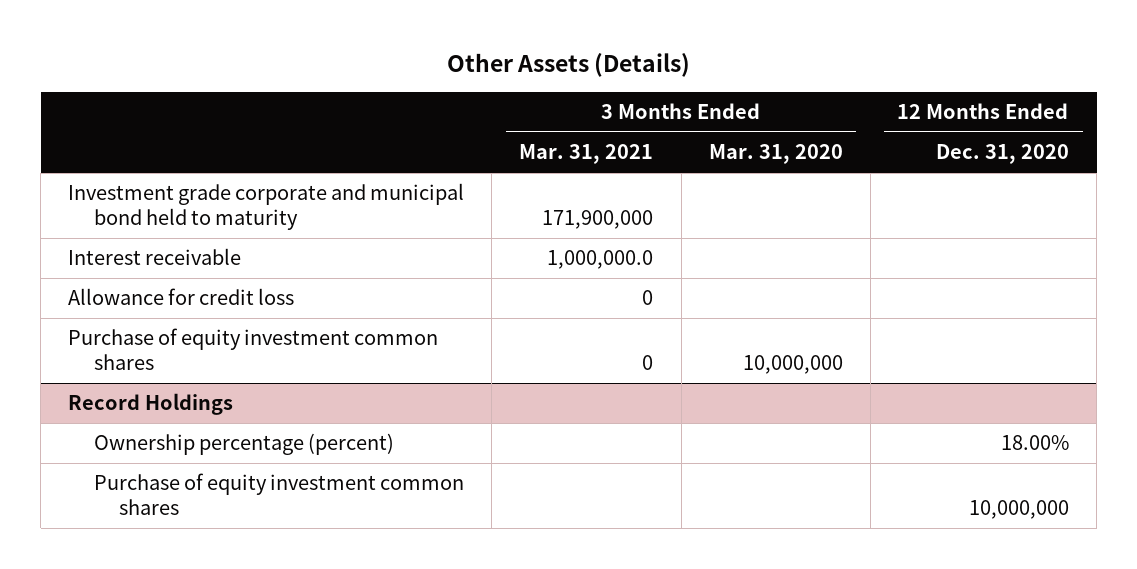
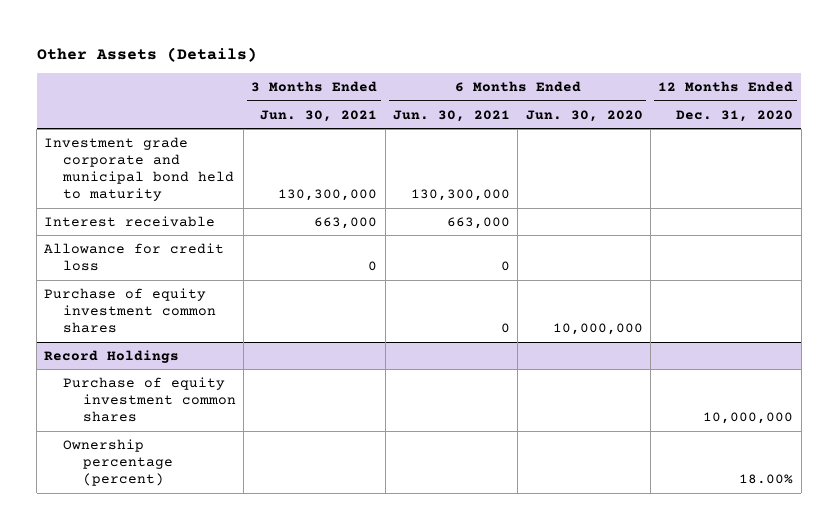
- | 3 Months Ended Mar. 31, 2021 | 3 Months Ended Mar. 31, 2020 | 12 Months Ended Dec. 31, 2020
+ | 3 Months Ended Jun. 30, 2021 | 6 Months Ended Jun. 30, 2021 | 6 Months Ended Jun. 30, 2020 | 12 Months Ended Dec. 31, 2020
@ Record Holdings
moved down: Ownership percentage (percent) | | | | 18.00%

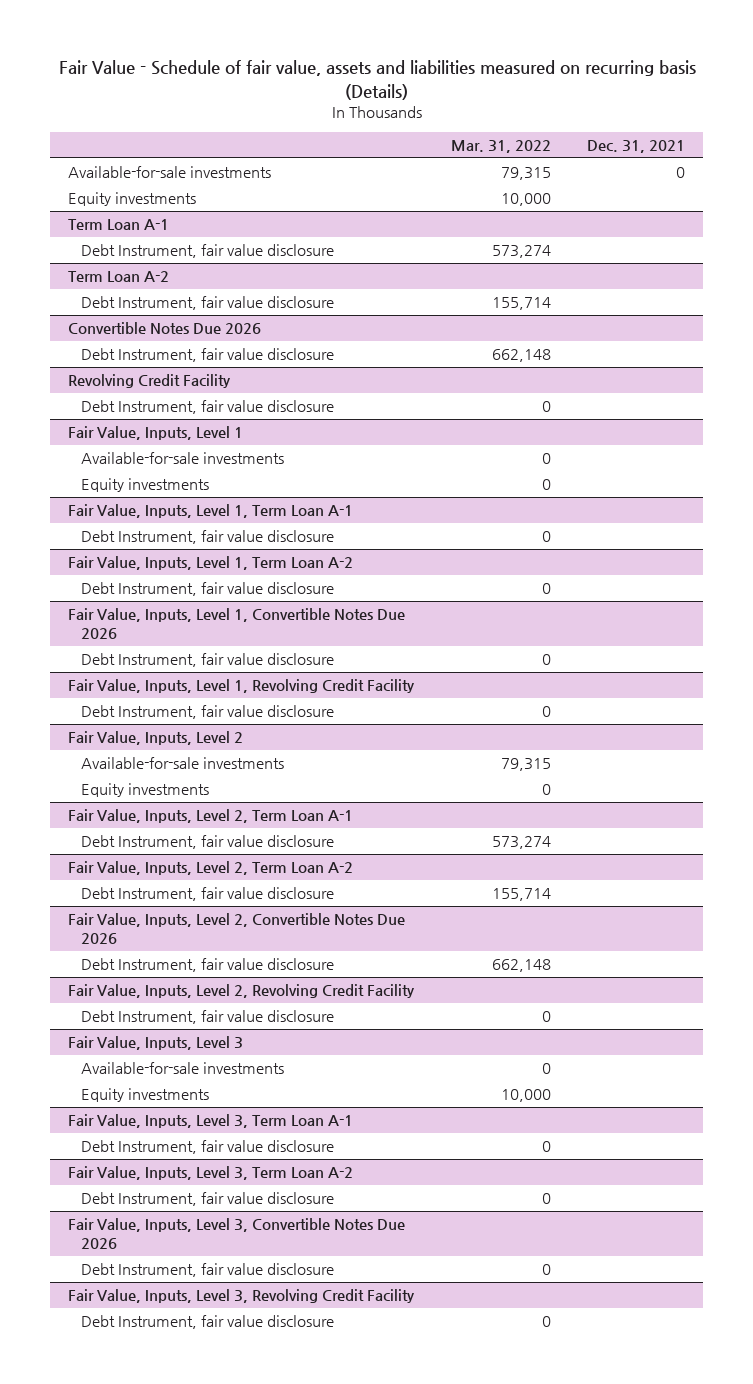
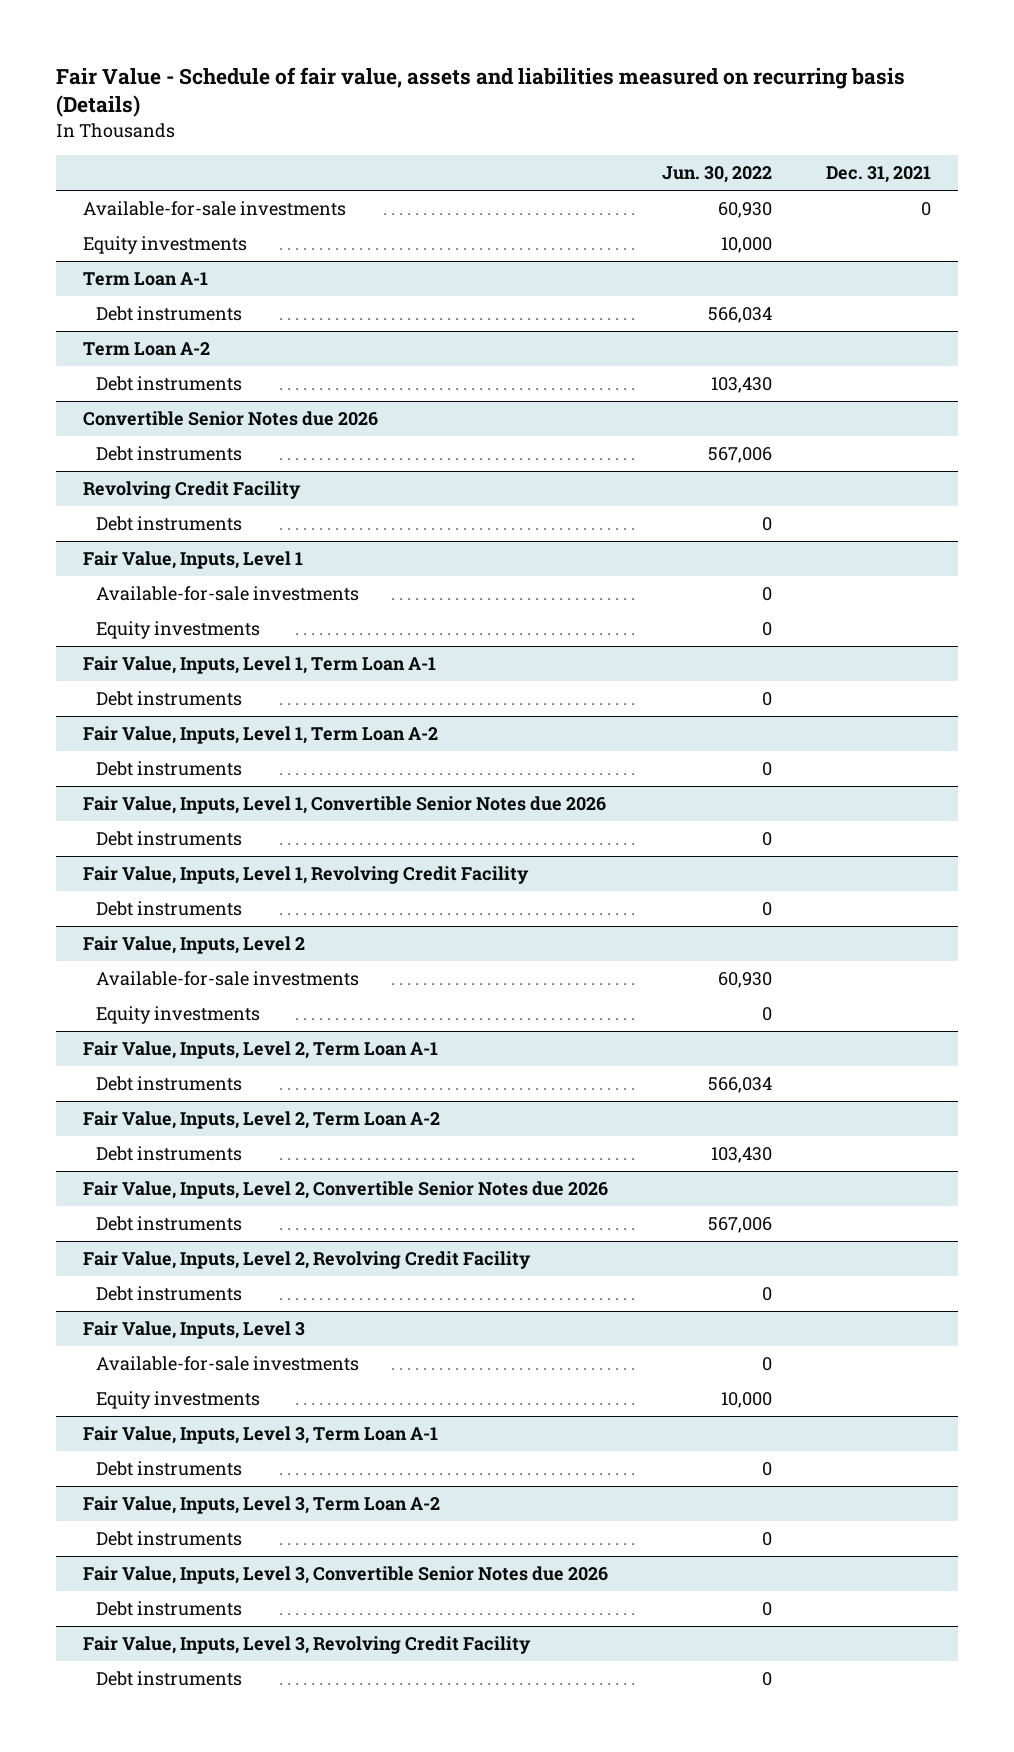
- | Mar. 31, 2022 | Dec. 31, 2021
+ | Jun. 30, 2022 | Dec. 31, 2021
@ Term Loan A-1
- Debt Instrument, fair value disclosure | 573,274 |
+ Debt instruments | 566,034 |
@ Term Loan A-2
- Debt Instrument, fair value disclosure | 155,714 |
- Convertible Notes Due 2026
- Debt Instrument, fair value disclosure | 662,148 |
@ Term Loan A-2
+ Debt instruments | 103,430 |
+ Convertible Senior Notes due 2026
+ Debt instruments | 567,006 |
@ Revolving Credit Facility
- Debt Instrument, fair value disclosure | 0 |
+ Debt instruments | 0 |
@ Fair Value, Inputs, Level 1, Term Loan A-1
- Debt Instrument, fair value disclosure | 0 |
+ Debt instruments | 0 |
@ Fair Value, Inputs, Level 1, Term Loan A-2
- Debt Instrument, fair value disclosure | 0 |
- Fair Value, Inputs, Level 1, Convertible Notes Due 2026
- Debt Instrument, fair value disclosure | 0 |
@ Fair Value, Inputs, Level 1, Term Loan A-2
+ Debt instruments | 0 |
+ Fair Value, Inputs, Level 1, Convertible Senior Notes due 2026
+ Debt instruments | 0 |
@ Fair Value, Inputs, Level 1, Revolving Credit Facility
- Debt Instrument, fair value disclosure | 0 |
+ Debt instruments | 0 |
@ Fair Value, Inputs, Level 2, Term Loan A-1
- Debt Instrument, fair value disclosure | 573,274 |
+ Debt instruments | 566,034 |
@ Fair Value, Inputs, Level 2, Term Loan A-2
- Debt Instrument, fair value disclosure | 155,714 |
- Fair Value, Inputs, Level 2, Convertible Notes Due 2026
- Debt Instrument, fair value disclosure | 662,148 |
@ Fair Value, Inputs, Level 2, Term Loan A-2
+ Debt instruments | 103,430 |
+ Fair Value, Inputs, Level 2, Convertible Senior Notes due 2026
+ Debt instruments | 567,006 |
@ Fair Value, Inputs, Level 2, Revolving Credit Facility
- Debt Instrument, fair value disclosure | 0 |
+ Debt instruments | 0 |
@ Fair Value, Inputs, Level 3, Term Loan A-1
- Debt Instrument, fair value disclosure | 0 |
+ Debt instruments | 0 |
@ Fair Value, Inputs, Level 3, Term Loan A-2
- Debt Instrument, fair value disclosure | 0 |
- Fair Value, Inputs, Level 3, Convertible Notes Due 2026
- Debt Instrument, fair value disclosure | 0 |
@ Fair Value, Inputs, Level 3, Term Loan A-2
+ Debt instruments | 0 |
+ Fair Value, Inputs, Level 3, Convertible Senior Notes due 2026
+ Debt instruments | 0 |
@ Fair Value, Inputs, Level 3, Revolving Credit Facility
- Debt Instrument, fair value disclosure | 0 |
+ Debt instruments | 0 |

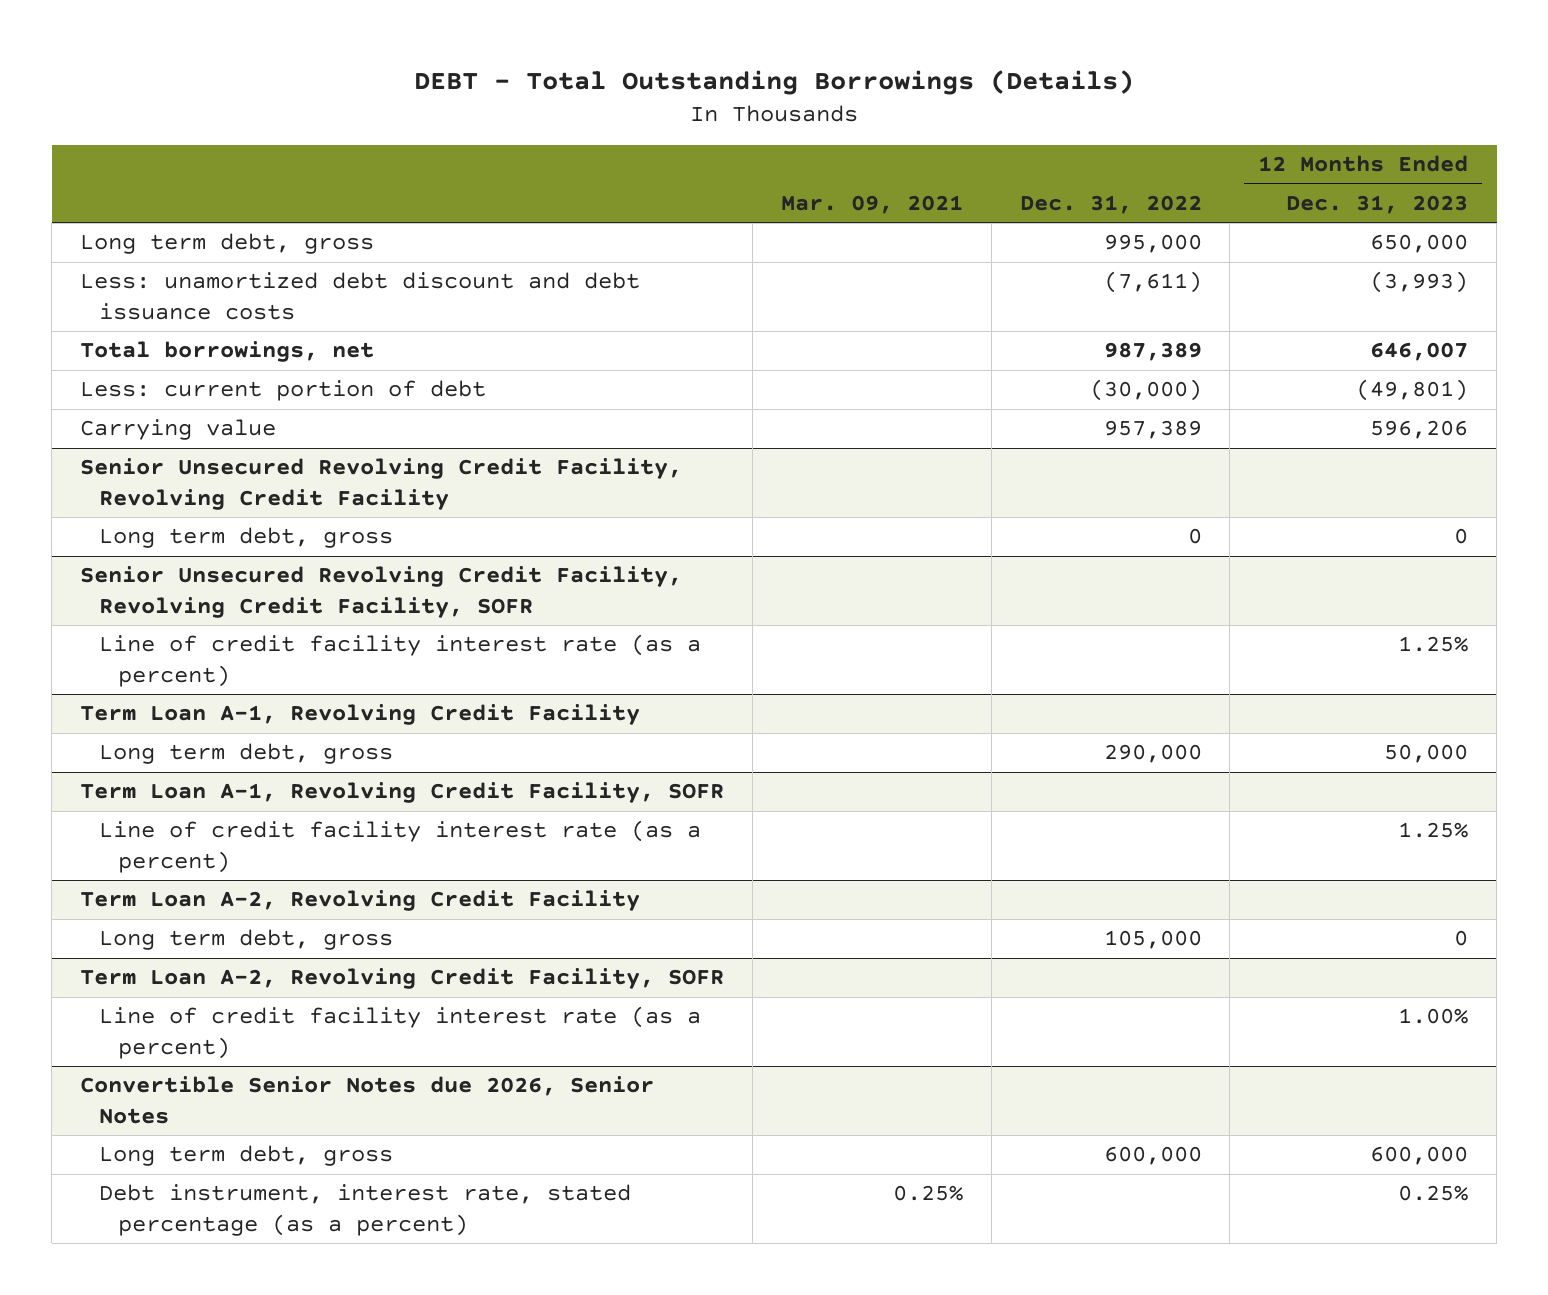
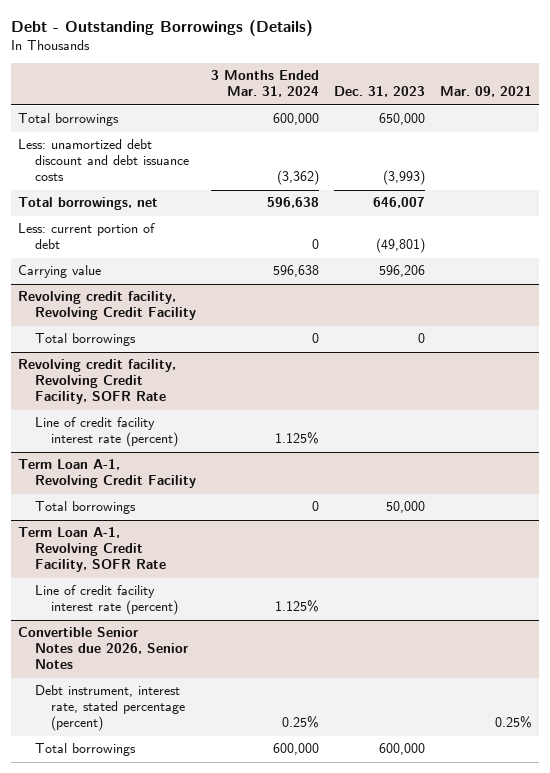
- DEBT - Total Outstanding Borrowings (Details)
+ Debt - Outstanding Borrowings (Details)
- | Mar. 09, 2021 | Dec. 31, 2022 | 12 Months Ended Dec. 31, 2023
+ | 3 Months Ended Mar. 31, 2024 | Dec. 31, 2023 | Mar. 09, 2021
- Long term debt, gross | | 995,000 | 650,000
+ Total borrowings | 600,000 | 650,000 |
- Senior Unsecured Revolving Credit Facility, Revolving Credit Facility
- Long term debt, gross | | 0 | 0
- Senior Unsecured Revolving Credit Facility, Revolving Credit Facility, SOFR
- Line of credit facility interest rate (as a percent) | | | 1.25%
+ Revolving credit facility, Revolving Credit Facility
+ Total borrowings | 0 | 0 |
+ Revolving credit facility, Revolving Credit Facility, SOFR Rate
+ Line of credit facility interest rate (percent) | 1.125% | |
@ Term Loan A-1, Revolving Credit Facility
- Long term debt, gross | | 290,000 | 50,000
- Term Loan A-1, Revolving Credit Facility, SOFR
- Line of credit facility interest rate (as a percent) | | | 1.25%
- Term Loan A-2, Revolving Credit Facility
- Long term debt, gross | | 105,000 | 0
- Term Loan A-2, Revolving Credit Facility, SOFR
- Line of credit facility interest rate (as a percent) | | | 1.00%
@ Term Loan A-1, Revolving Credit Facility
+ Total borrowings | 0 | 50,000 |
+ Term Loan A-1, Revolving Credit Facility, SOFR Rate
+ Line of credit facility interest rate (percent) | 1.125% | |
@ Convertible Senior Notes due 2026, Senior Notes
- Long term debt, gross | | 600,000 | 600,000
- Debt instrument, interest rate, stated percentage (as a percent) | 0.25% | | 0.25%
+ Debt instrument, interest rate, stated percentage (percent) | 0.25% | | 0.25%
+ Total borrowings | 600,000 | 600,000 |

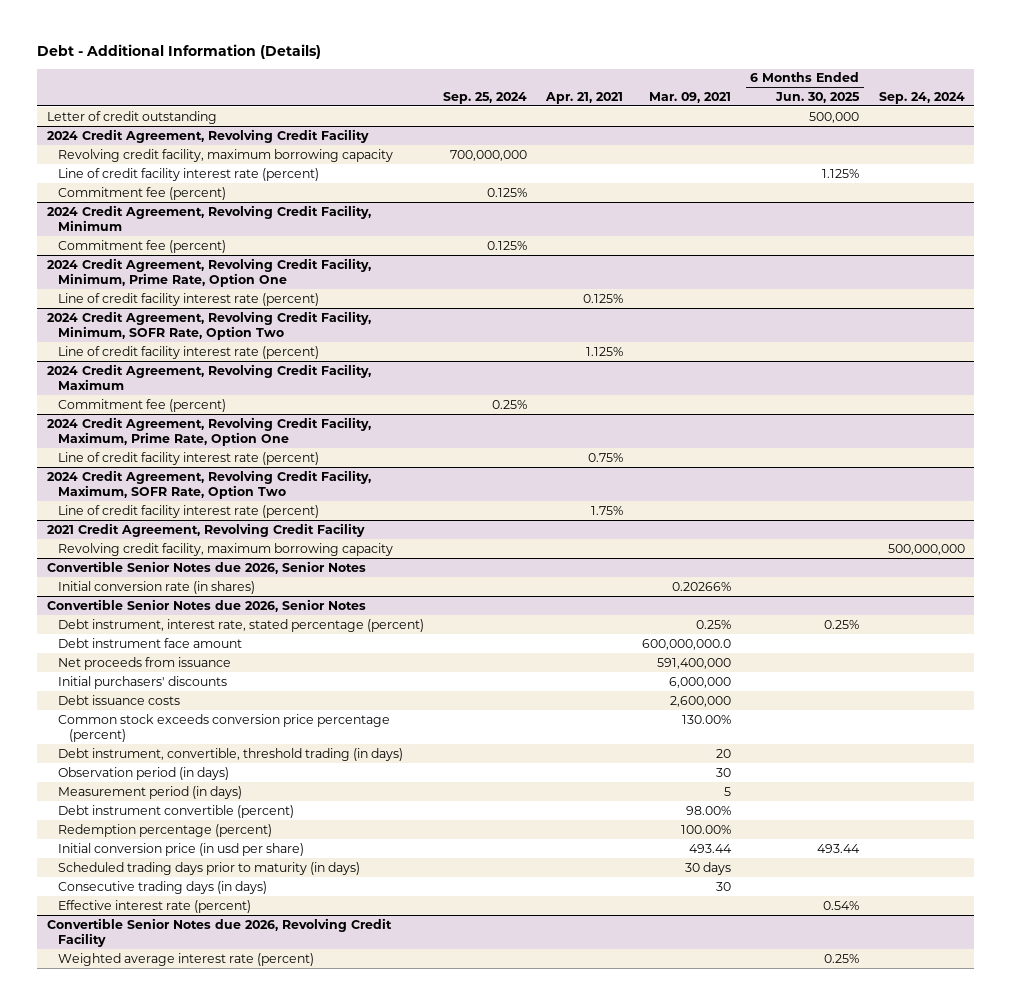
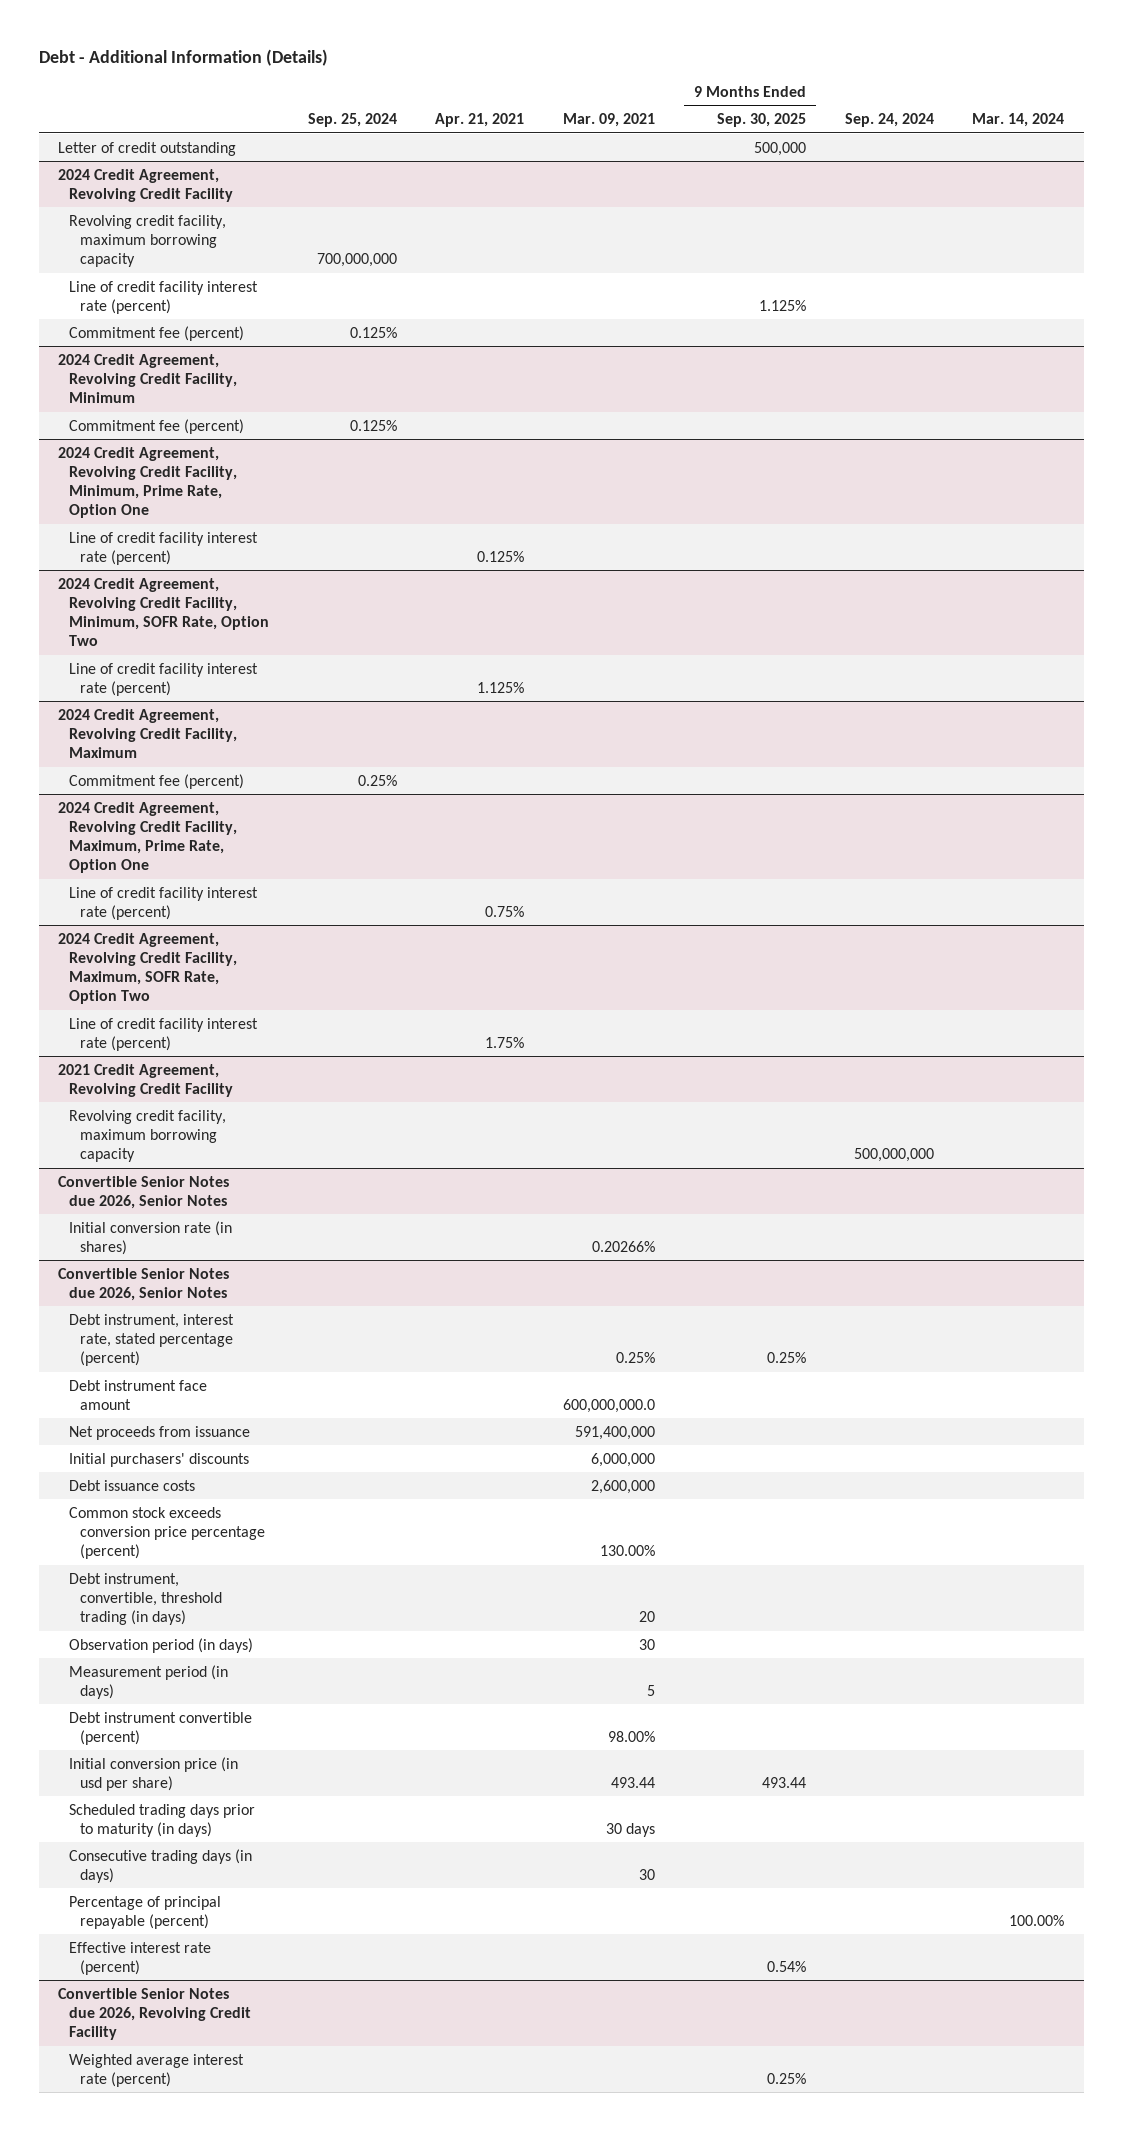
- | Sep. 25, 2024 | Apr. 21, 2021 | Mar. 09, 2021 | 6 Months Ended Jun. 30, 2025 | Sep. 24, 2024
+ | Sep. 25, 2024 | Apr. 21, 2021 | Mar. 09, 2021 | 9 Months Ended Sep. 30, 2025 | Sep. 24, 2024 | Mar. 14, 2024
@ Convertible Senior Notes due 2026, Senior Notes
- Redemption percentage (percent) | | | 100.00% | |
+ Percentage of principal repayable (percent) | | | | | | 100.00%

